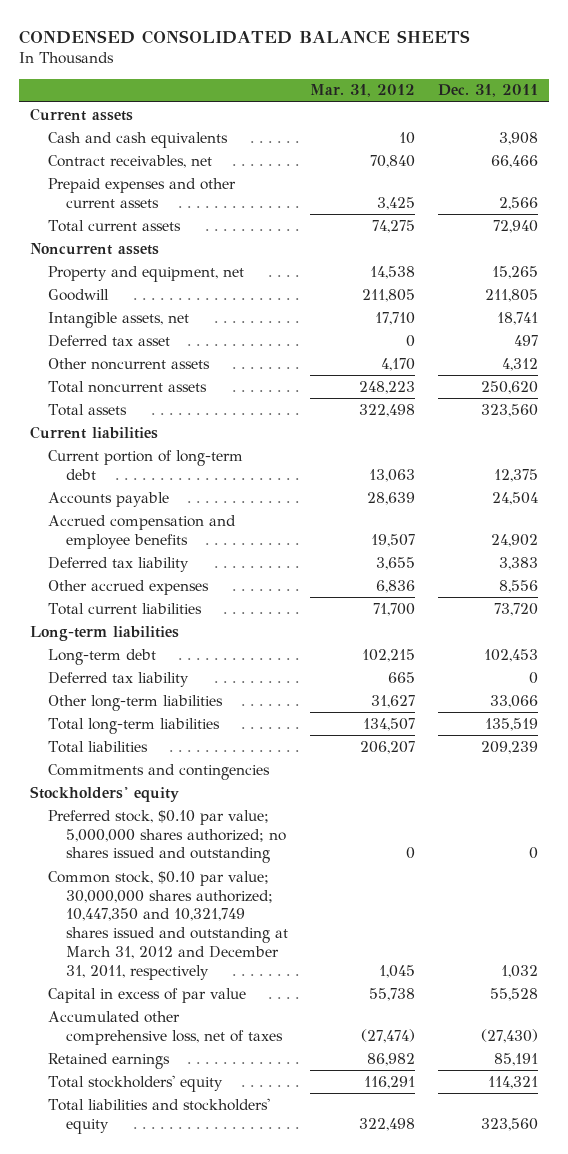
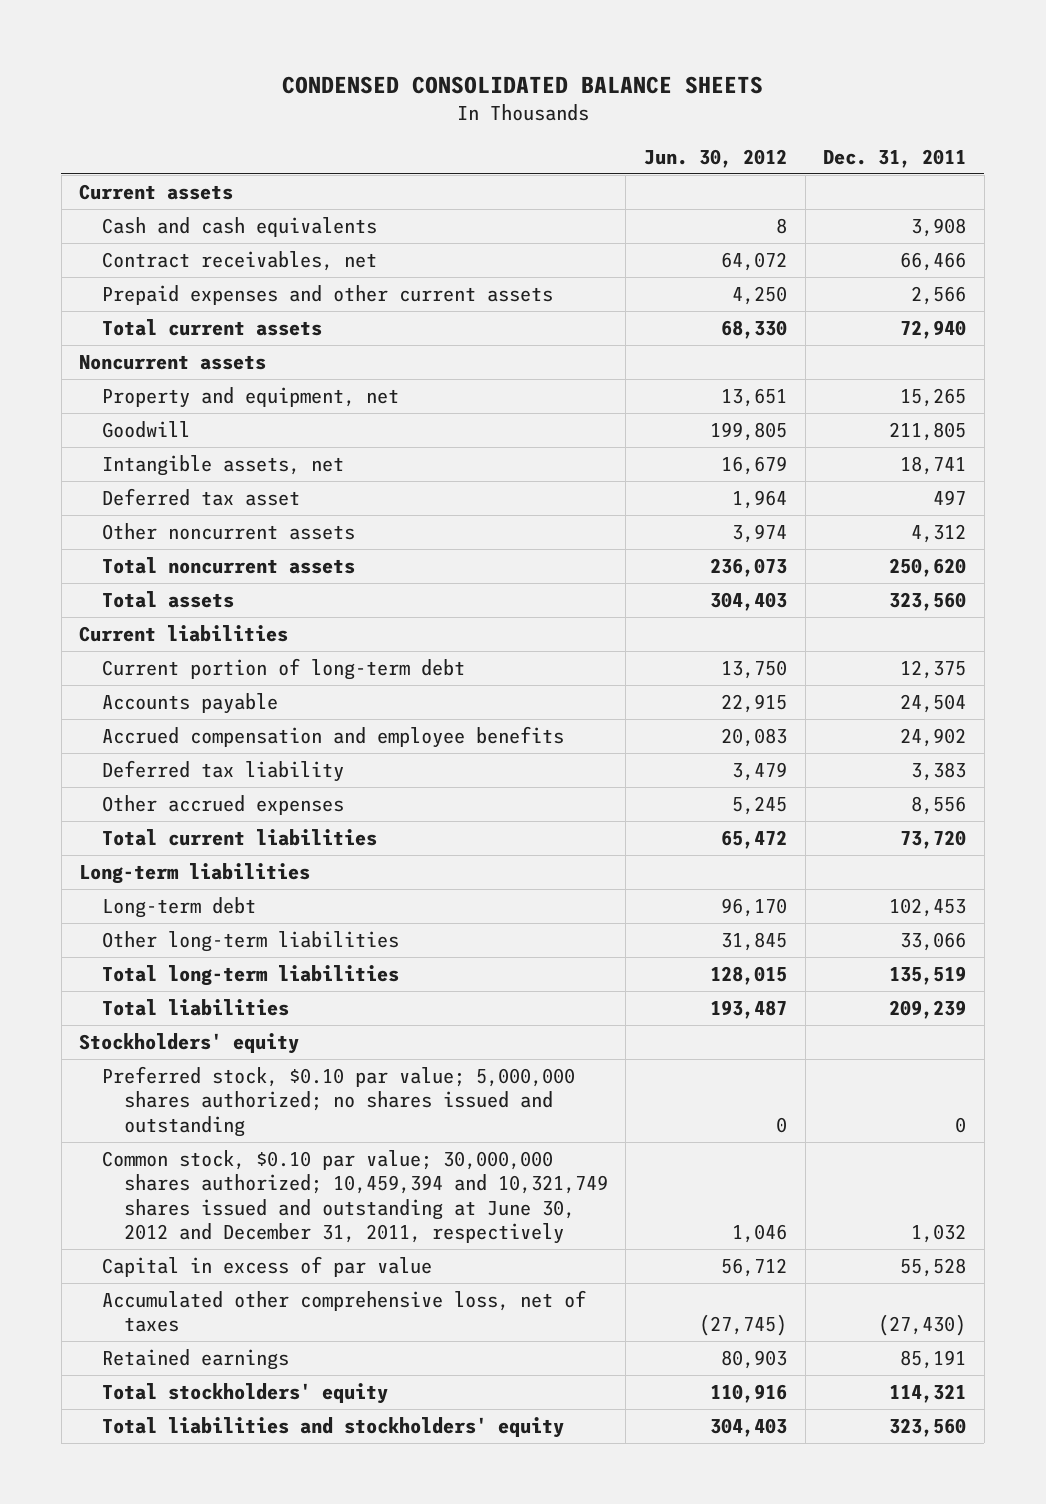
- | Mar. 31, 2012 | Dec. 31, 2011
+ | Jun. 30, 2012 | Dec. 31, 2011
- Deferred tax liability | 665 | 0
- Commitments and contingencies
- Common stock, $0.10 par value; 30,000,000 shares authorized; 10,447,350 and 10,321,749 shares issued and outstanding at March 31, 2012 and December 31, 2011, respectively | 1,045 | 1,032
+ Common stock, $0.10 par value; 30,000,000 shares authorized; 10,459,394 and 10,321,749 shares issued and outstanding at June 30, 2012 and December 31, 2011, respectively | 1,046 | 1,032

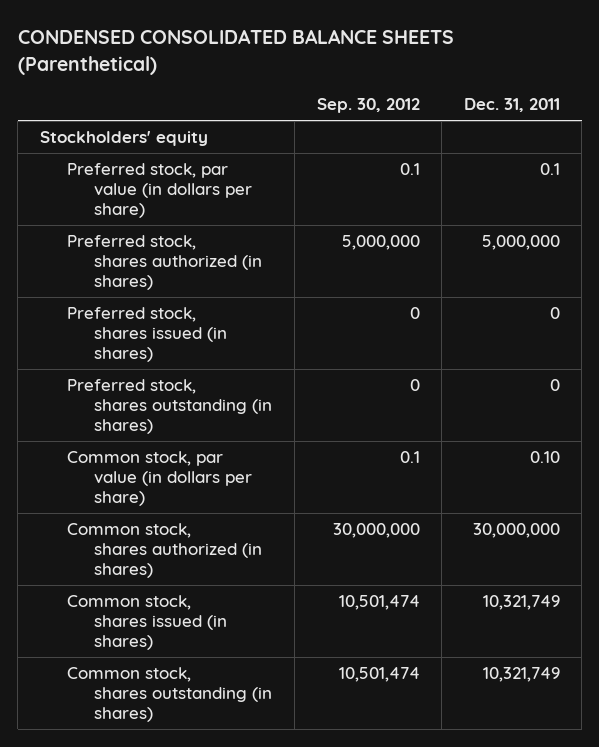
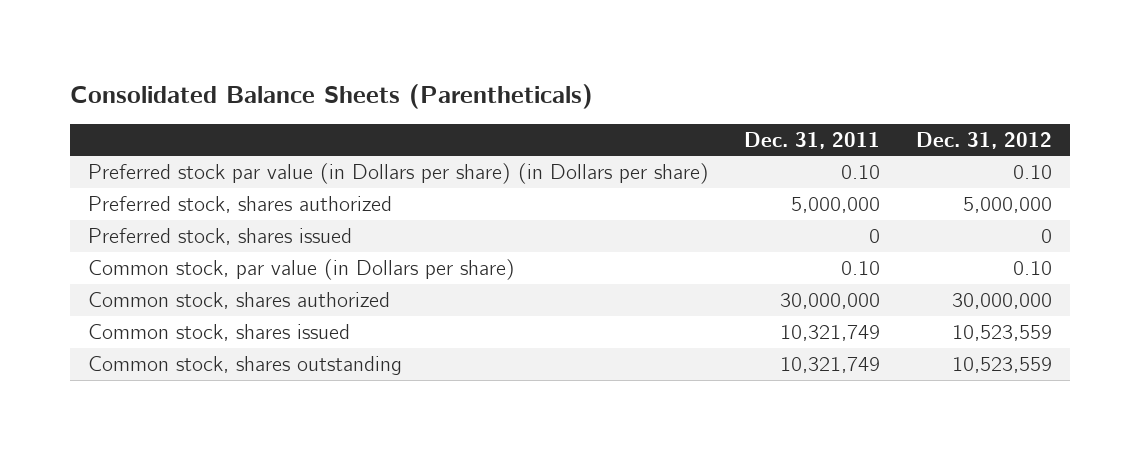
- CONDENSED CONSOLIDATED BALANCE SHEETS (Parenthetical)
+ Consolidated Balance Sheets (Parentheticals)
- | Sep. 30, 2012 | Dec. 31, 2011
+ | Dec. 31, 2011 | Dec. 31, 2012
- Stockholders' equity
- Preferred stock, par value (in dollars per share) | 0.1 | 0.1
- Preferred stock, shares authorized (in shares) | 5,000,000 | 5,000,000
- Preferred stock, shares issued (in shares) | 0 | 0
- Preferred stock, shares outstanding (in shares) | 0 | 0
- Common stock, par value (in dollars per share) | 0.1 | 0.10
- Common stock, shares authorized (in shares) | 30,000,000 | 30,000,000
- Common stock, shares issued (in shares) | 10,501,474 | 10,321,749
- Common stock, shares outstanding (in shares) | 10,501,474 | 10,321,749
+ Preferred stock par value (in Dollars per share) (in Dollars per share) | 0.10 | 0.10
+ Preferred stock, shares authorized | 5,000,000 | 5,000,000
+ Preferred stock, shares issued | 0 | 0
+ Common stock, par value (in Dollars per share) | 0.10 | 0.10
+ Common stock, shares authorized | 30,000,000 | 30,000,000
+ Common stock, shares issued | 10,321,749 | 10,523,559
+ Common stock, shares outstanding | 10,321,749 | 10,523,559

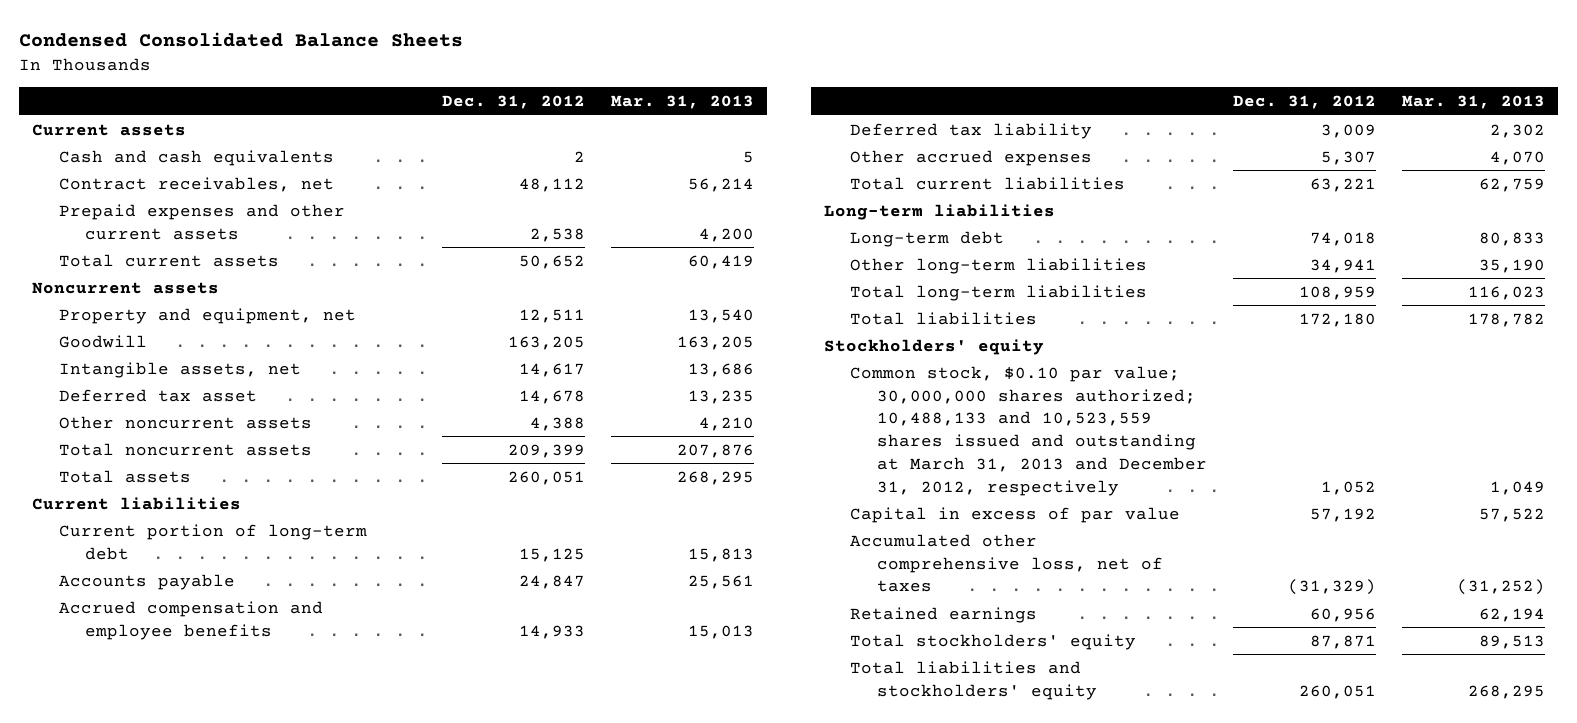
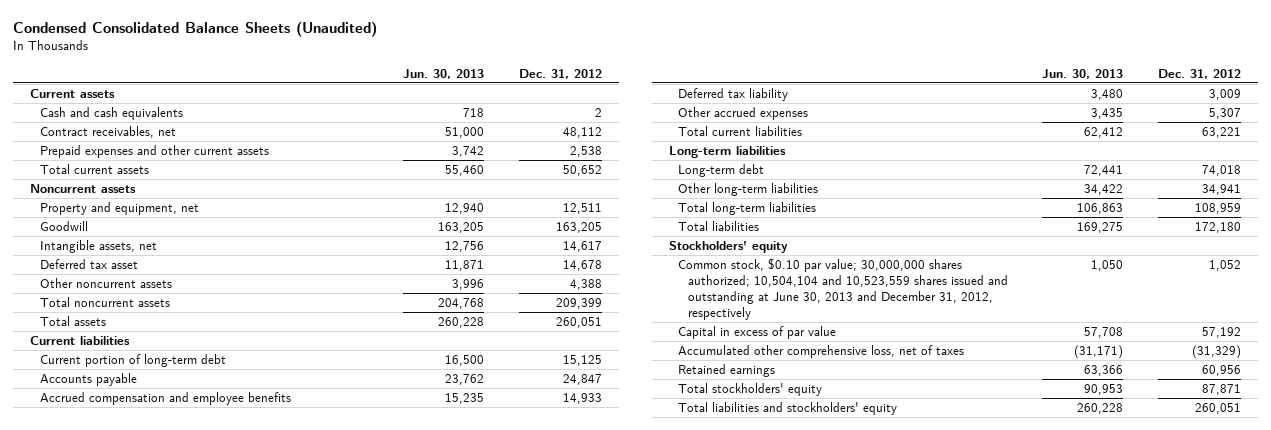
- Condensed Consolidated Balance Sheets
+ Condensed Consolidated Balance Sheets (Unaudited)
- | Dec. 31, 2012 | Mar. 31, 2013
+ | Jun. 30, 2013 | Dec. 31, 2012
- Common stock, $0.10 par value; 30,000,000 shares authorized; 10,488,133 and 10,523,559 shares issued and outstanding at March 31, 2013 and December 31, 2012, respectively | 1,052 | 1,049
+ Common stock, $0.10 par value; 30,000,000 shares authorized; 10,504,104 and 10,523,559 shares issued and outstanding at June 30, 2013 and December 31, 2012, respectively | 1,050 | 1,052

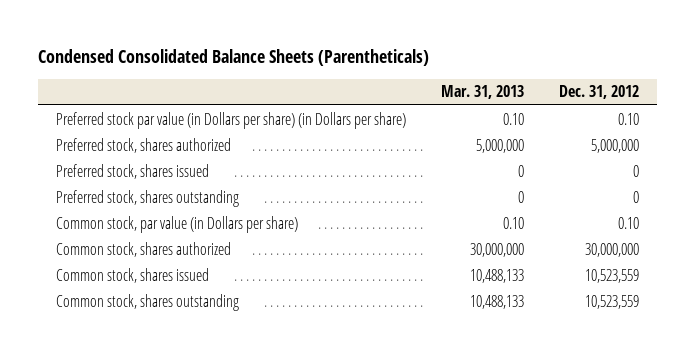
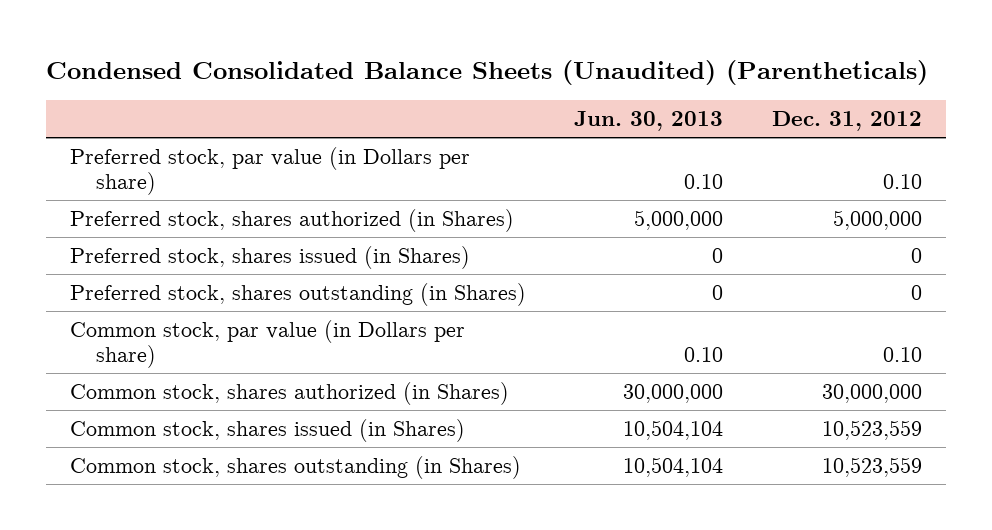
- Condensed Consolidated Balance Sheets (Parentheticals)
+ Condensed Consolidated Balance Sheets (Unaudited) (Parentheticals)
- | Mar. 31, 2013 | Dec. 31, 2012
+ | Jun. 30, 2013 | Dec. 31, 2012
- Preferred stock par value (in Dollars per share) (in Dollars per share) | 0.10 | 0.10
- Preferred stock, shares authorized | 5,000,000 | 5,000,000
- Preferred stock, shares issued | 0 | 0
- Preferred stock, shares outstanding | 0 | 0
+ Preferred stock, par value (in Dollars per share) | 0.10 | 0.10
+ Preferred stock, shares authorized (in Shares) | 5,000,000 | 5,000,000
+ Preferred stock, shares issued (in Shares) | 0 | 0
+ Preferred stock, shares outstanding (in Shares) | 0 | 0
- Common stock, shares authorized | 30,000,000 | 30,000,000
- Common stock, shares issued | 10,488,133 | 10,523,559
- Common stock, shares outstanding | 10,488,133 | 10,523,559
+ Common stock, shares authorized (in Shares) | 30,000,000 | 30,000,000
+ Common stock, shares issued (in Shares) | 10,504,104 | 10,523,559
+ Common stock, shares outstanding (in Shares) | 10,504,104 | 10,523,559

